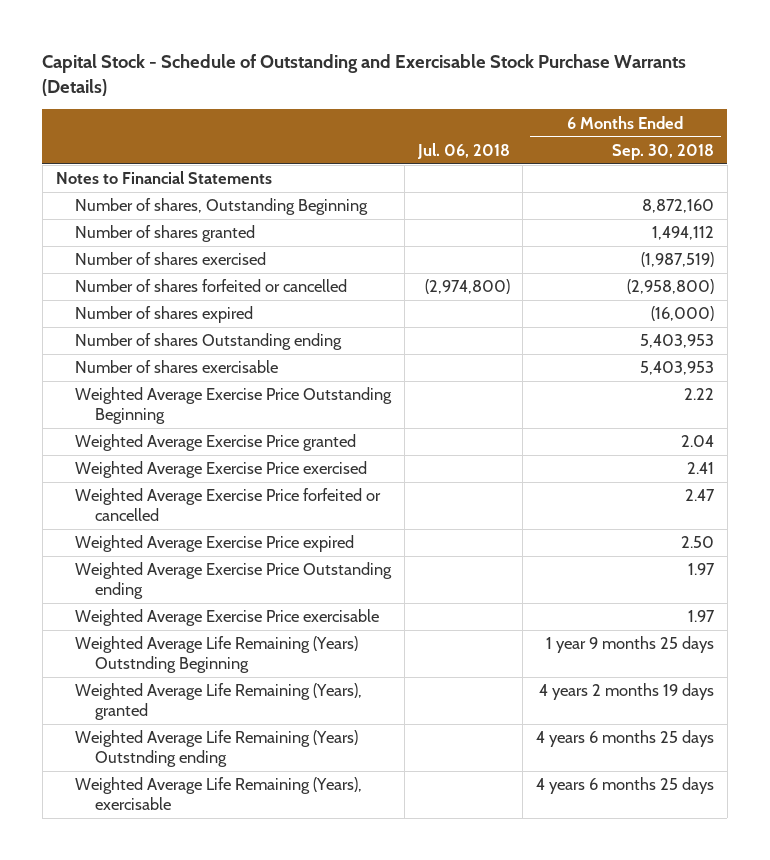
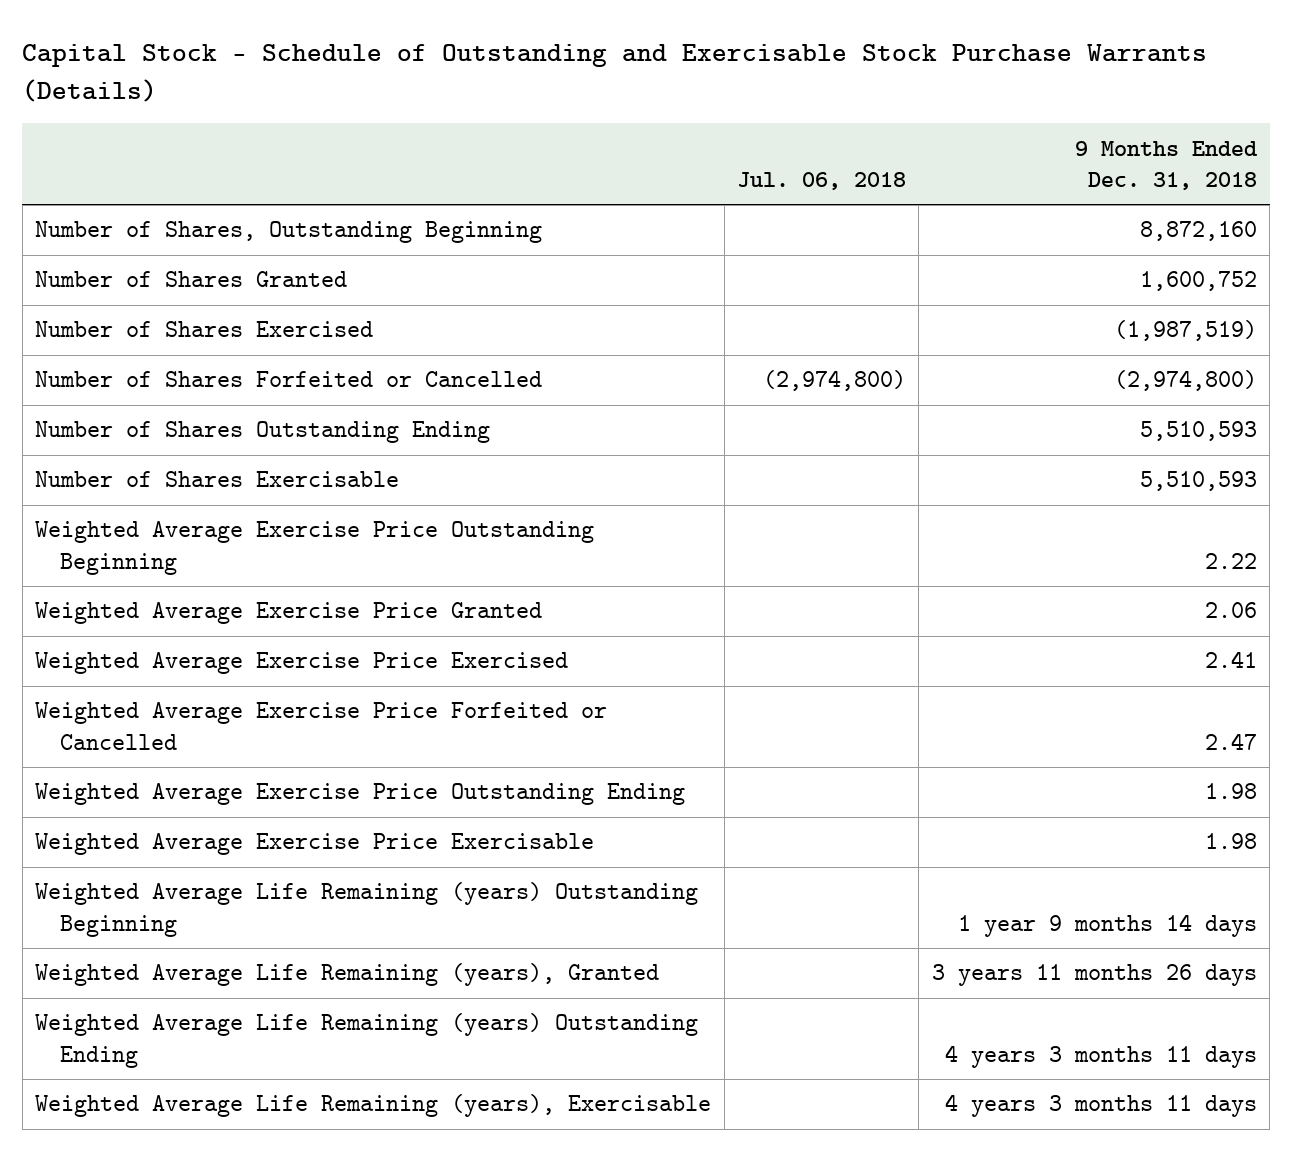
- | Jul. 06, 2018 | 6 Months Ended Sep. 30, 2018
+ | Jul. 06, 2018 | 9 Months Ended Dec. 31, 2018
- Notes to Financial Statements
- Number of shares, Outstanding Beginning | | 8,872,160
- Number of shares granted | | 1,494,112
- Number of shares exercised | | (1,987,519)
- Number of shares forfeited or cancelled | (2,974,800) | (2,958,800)
- Number of shares expired | | (16,000)
- Number of shares Outstanding ending | | 5,403,953
- Number of shares exercisable | | 5,403,953
+ Number of Shares, Outstanding Beginning | | 8,872,160
+ Number of Shares Granted | | 1,600,752
+ Number of Shares Exercised | | (1,987,519)
+ Number of Shares Forfeited or Cancelled | (2,974,800) | (2,974,800)
+ Number of Shares Outstanding Ending | | 5,510,593
+ Number of Shares Exercisable | | 5,510,593
- Weighted Average Exercise Price granted | | 2.04
- Weighted Average Exercise Price exercised | | 2.41
- Weighted Average Exercise Price forfeited or cancelled | | 2.47
- Weighted Average Exercise Price expired | | 2.50
- Weighted Average Exercise Price Outstanding ending | | 1.97
- Weighted Average Exercise Price exercisable | | 1.97
- Weighted Average Life Remaining (Years) Outstnding Beginning | | 1 year 9 months 25 days
- Weighted Average Life Remaining (Years), granted | | 4 years 2 months 19 days
- Weighted Average Life Remaining (Years) Outstnding ending | | 4 years 6 months 25 days
- Weighted Average Life Remaining (Years), exercisable | | 4 years 6 months 25 days
+ Weighted Average Exercise Price Granted | | 2.06
+ Weighted Average Exercise Price Exercised | | 2.41
+ Weighted Average Exercise Price Forfeited or Cancelled | | 2.47
+ Weighted Average Exercise Price Outstanding Ending | | 1.98
+ Weighted Average Exercise Price Exercisable | | 1.98
+ Weighted Average Life Remaining (years) Outstanding Beginning | | 1 year 9 months 14 days
+ Weighted Average Life Remaining (years), Granted | | 3 years 11 months 26 days
+ Weighted Average Life Remaining (years) Outstanding Ending | | 4 years 3 months 11 days
+ Weighted Average Life Remaining (years), Exercisable | | 4 years 3 months 11 days

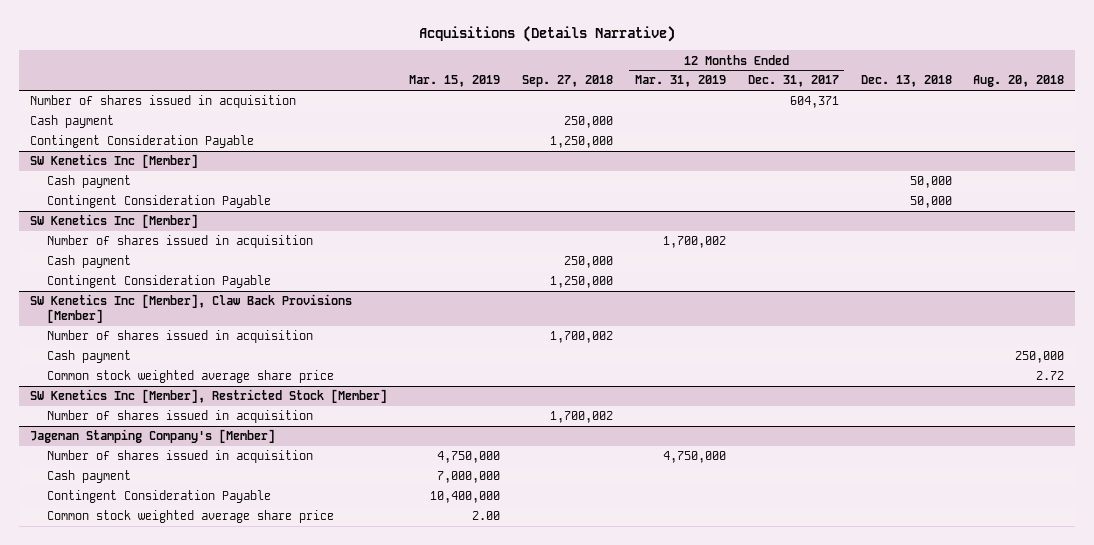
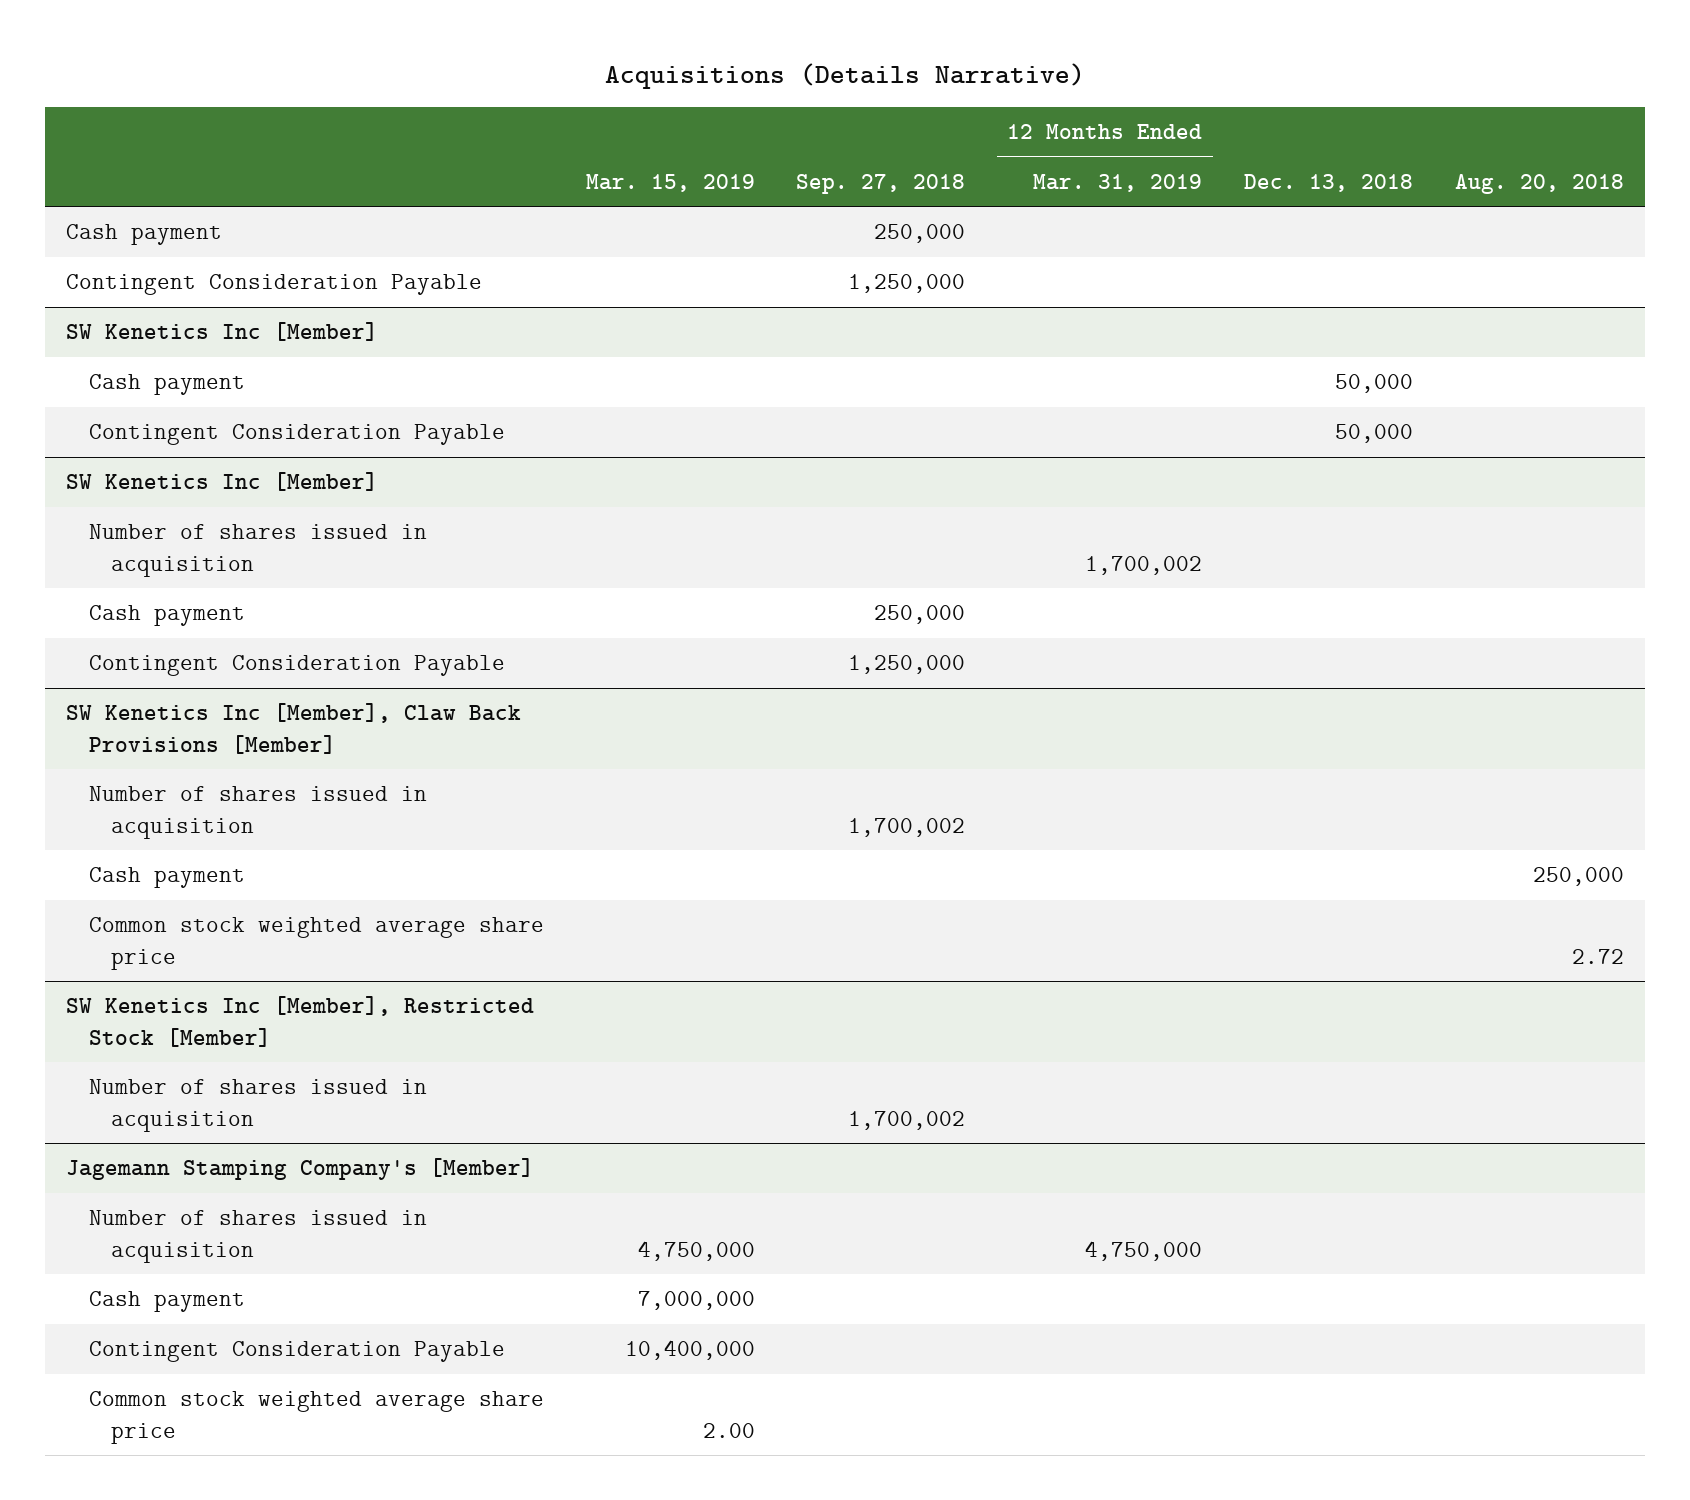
- | Mar. 15, 2019 | Sep. 27, 2018 | 12 Months Ended Mar. 31, 2019 | 12 Months Ended Dec. 31, 2017 | Dec. 13, 2018 | Aug. 20, 2018
+ | Mar. 15, 2019 | Sep. 27, 2018 | 12 Months Ended Mar. 31, 2019 | Dec. 13, 2018 | Aug. 20, 2018
- Number of shares issued in acquisition | | | | 604,371 | |
- Jageman Stamping Company's [Member]
+ Jagemann Stamping Company's [Member]

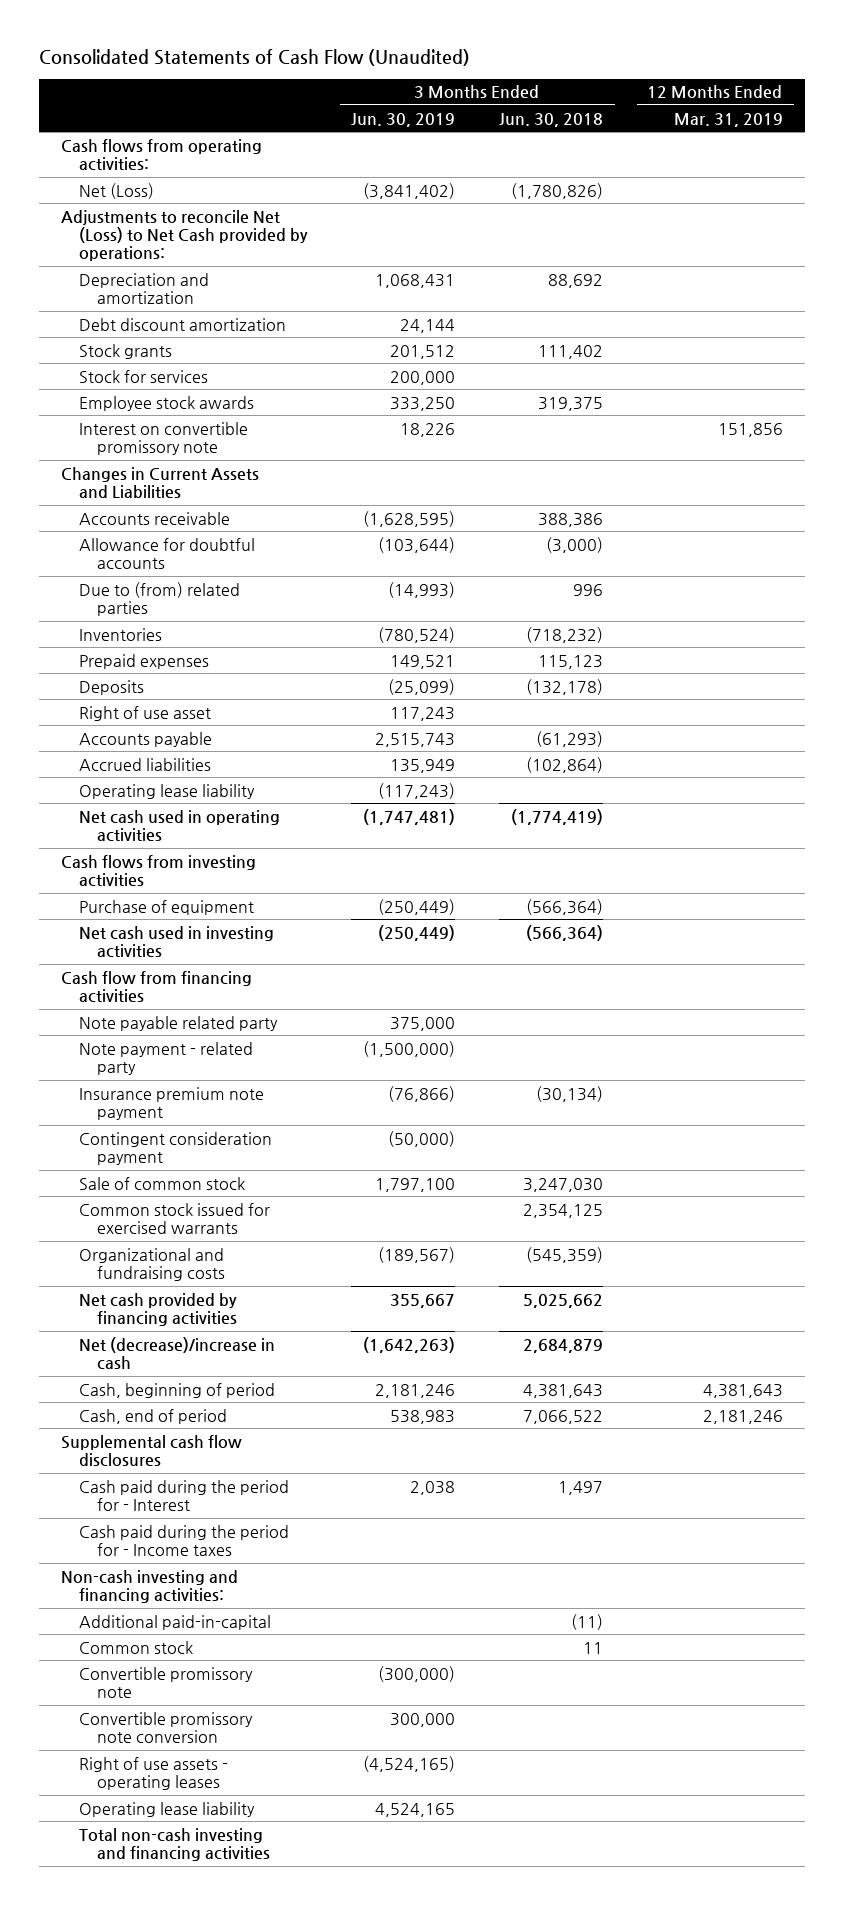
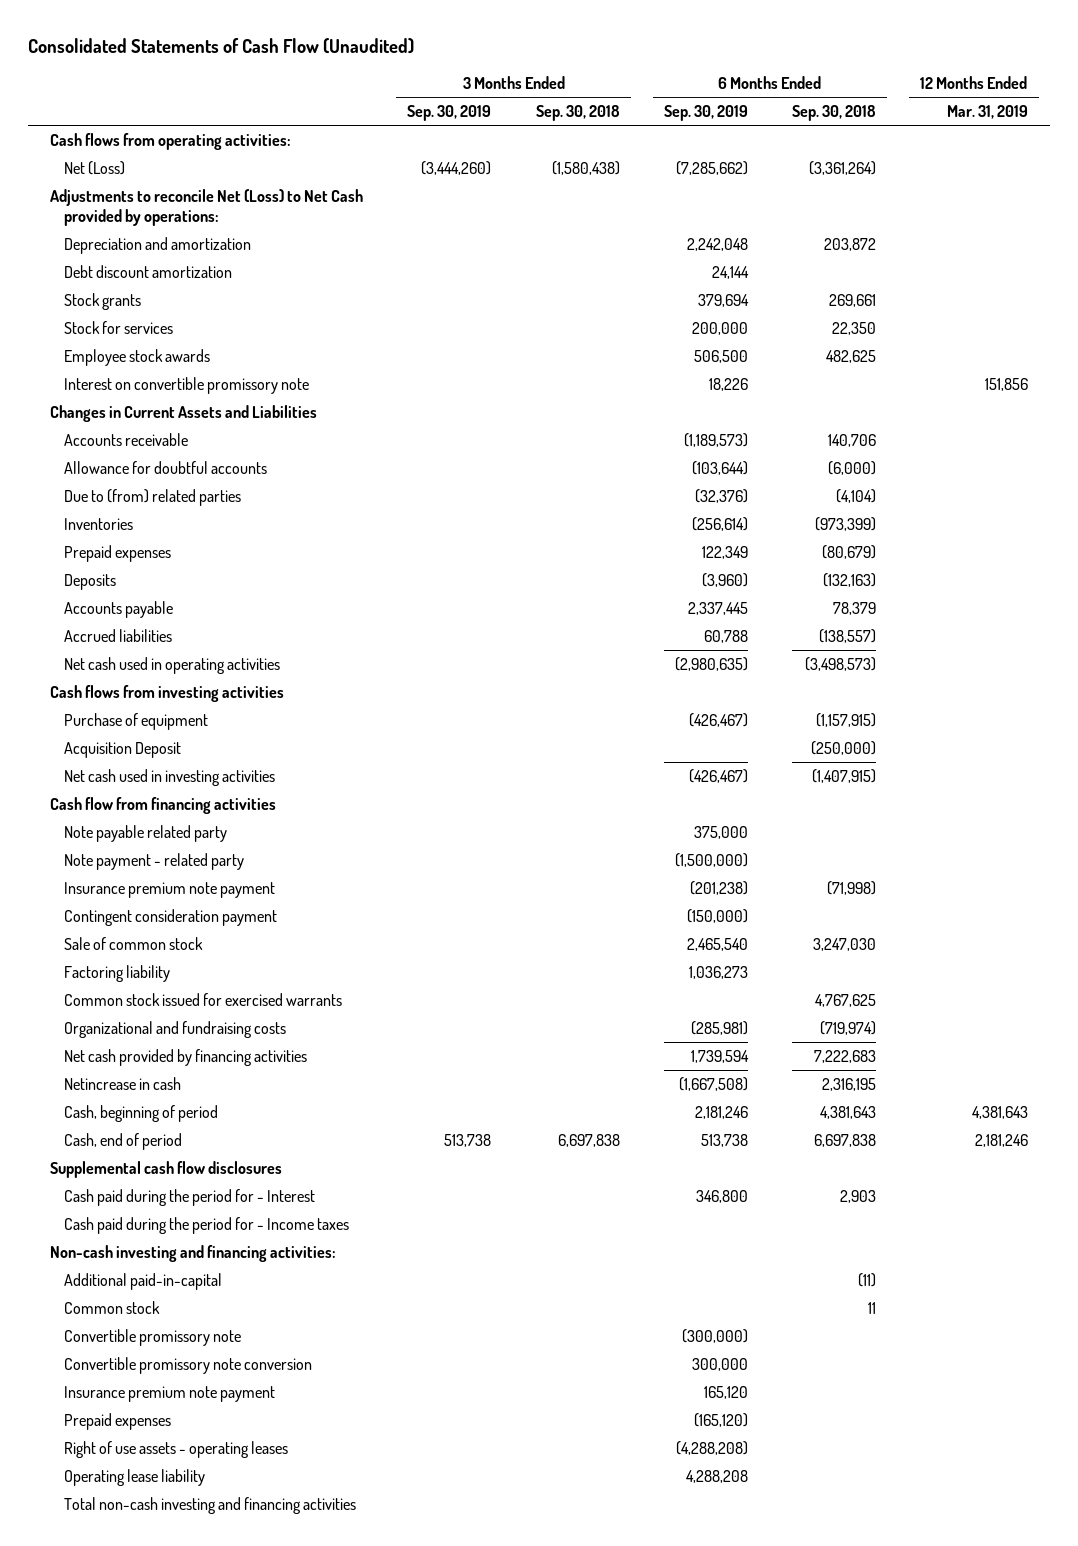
- | 3 Months Ended Jun. 30, 2019 | 3 Months Ended Jun. 30, 2018 | 12 Months Ended Mar. 31, 2019
+ | 3 Months Ended Sep. 30, 2019 | 3 Months Ended Sep. 30, 2018 | 6 Months Ended Sep. 30, 2019 | 6 Months Ended Sep. 30, 2018 | 12 Months Ended Mar. 31, 2019
- Right of use asset | 117,243 | |
- Operating lease liability | (117,243) | |
+ Acquisition Deposit | | | | (250,000) |
+ Factoring liability | | | 1,036,273 | |
- Net (decrease)/increase in cash | (1,642,263) | 2,684,879 |
+ Netincrease in cash | | | (1,667,508) | 2,316,195 |
+ Insurance premium note payment | | | 165,120 | |
+ Prepaid expenses | | | (165,120) | |

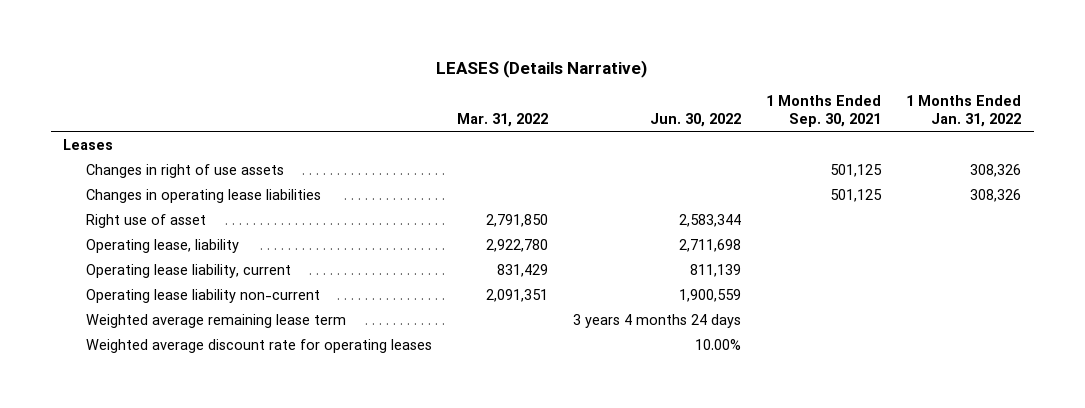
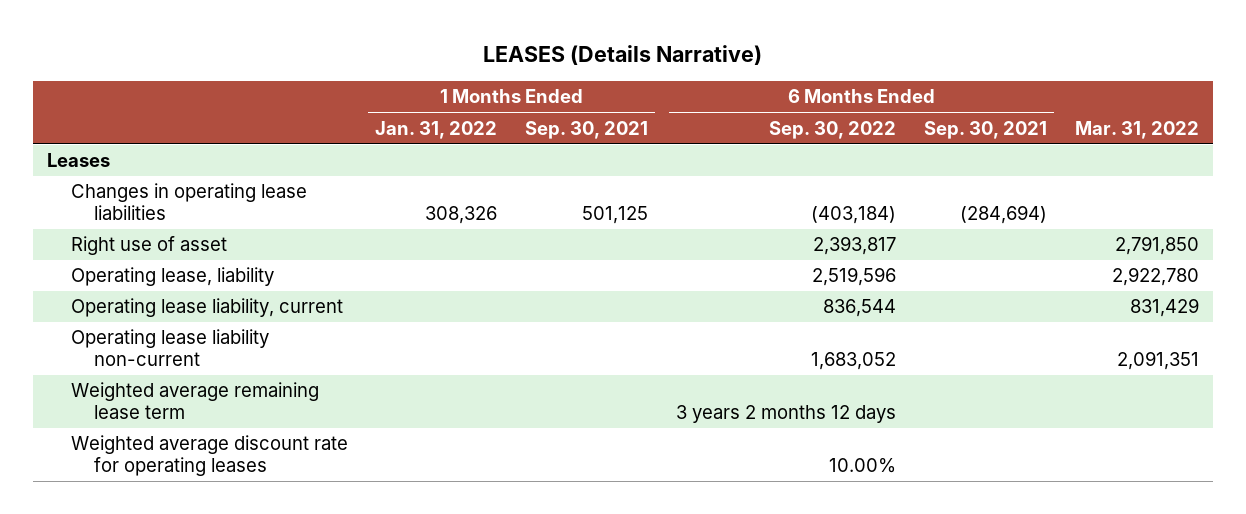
- | Mar. 31, 2022 | Jun. 30, 2022 | 1 Months Ended Sep. 30, 2021 | 1 Months Ended Jan. 31, 2022
+ | 1 Months Ended Jan. 31, 2022 | 1 Months Ended Sep. 30, 2021 | 6 Months Ended Sep. 30, 2022 | 6 Months Ended Sep. 30, 2021 | Mar. 31, 2022
- Changes in right of use assets | | | 501,125 | 308,326

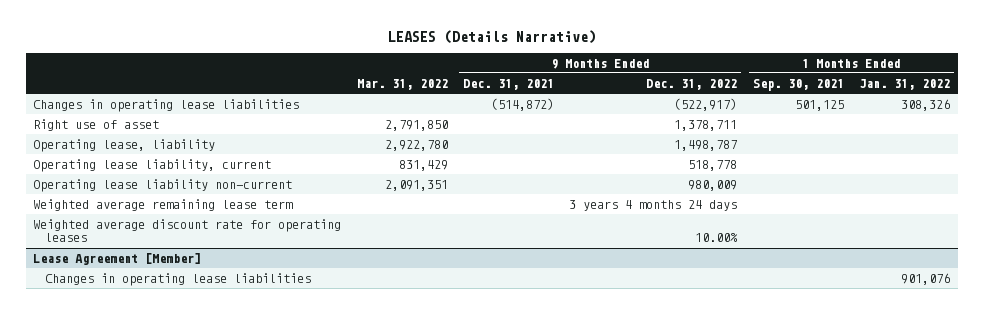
- | 1 Months Ended Jan. 31, 2022 | 1 Months Ended Sep. 30, 2021 | 6 Months Ended Sep. 30, 2022 | 6 Months Ended Sep. 30, 2021 | Mar. 31, 2022
+ | Mar. 31, 2022 | 9 Months Ended Dec. 31, 2021 | 9 Months Ended Dec. 31, 2022 | 1 Months Ended Sep. 30, 2021 | 1 Months Ended Jan. 31, 2022
- Leases
+ Lease Agreement [Member]
+ Changes in operating lease liabilities | | | | | 901,076

